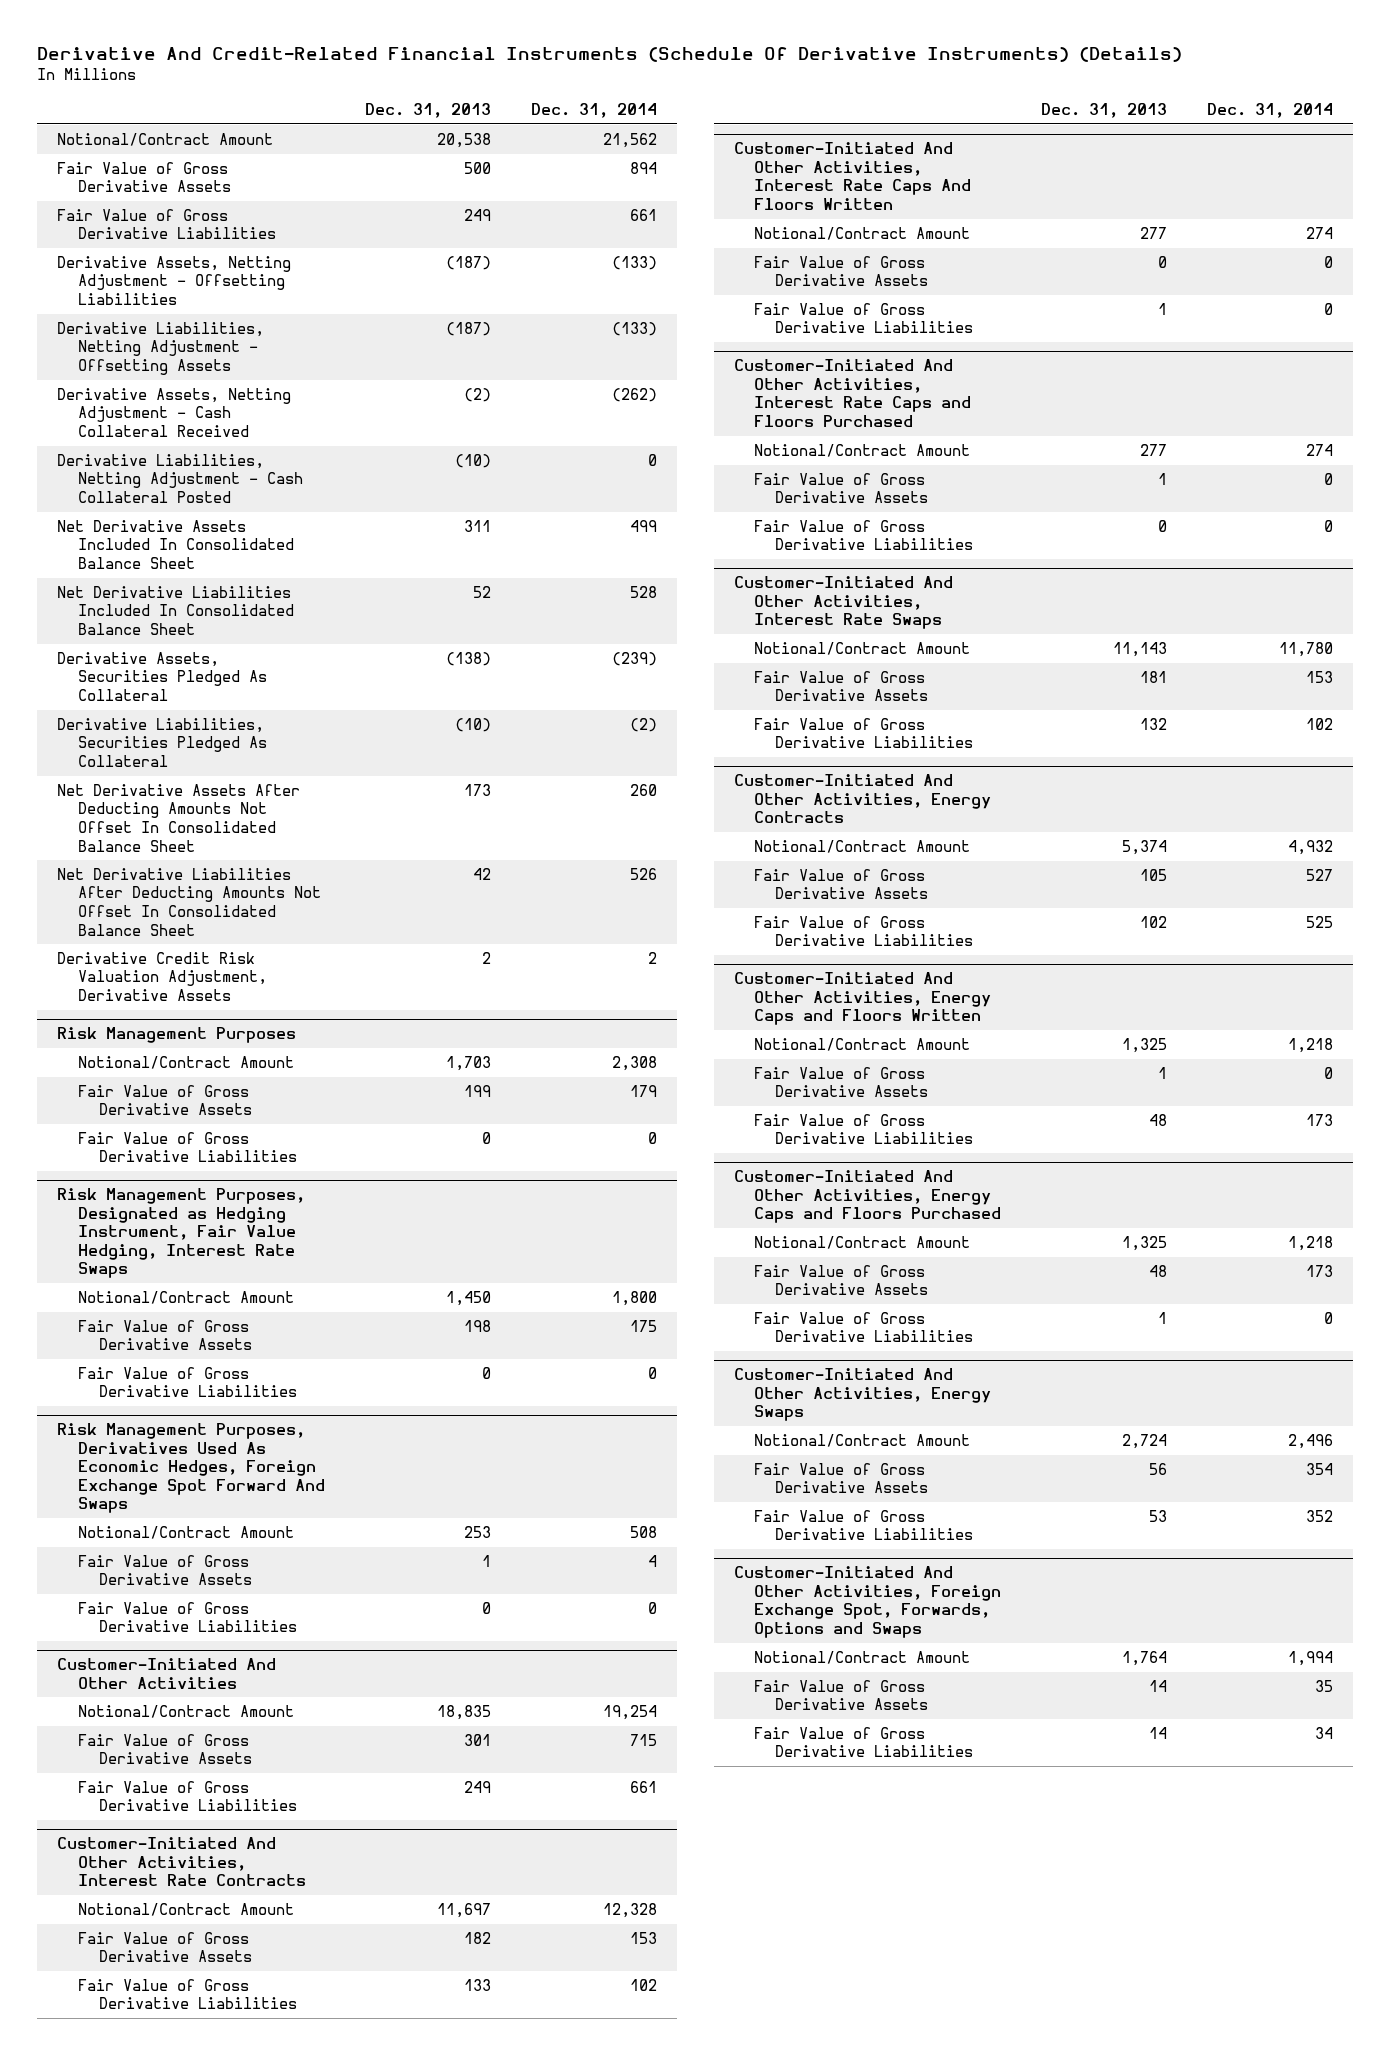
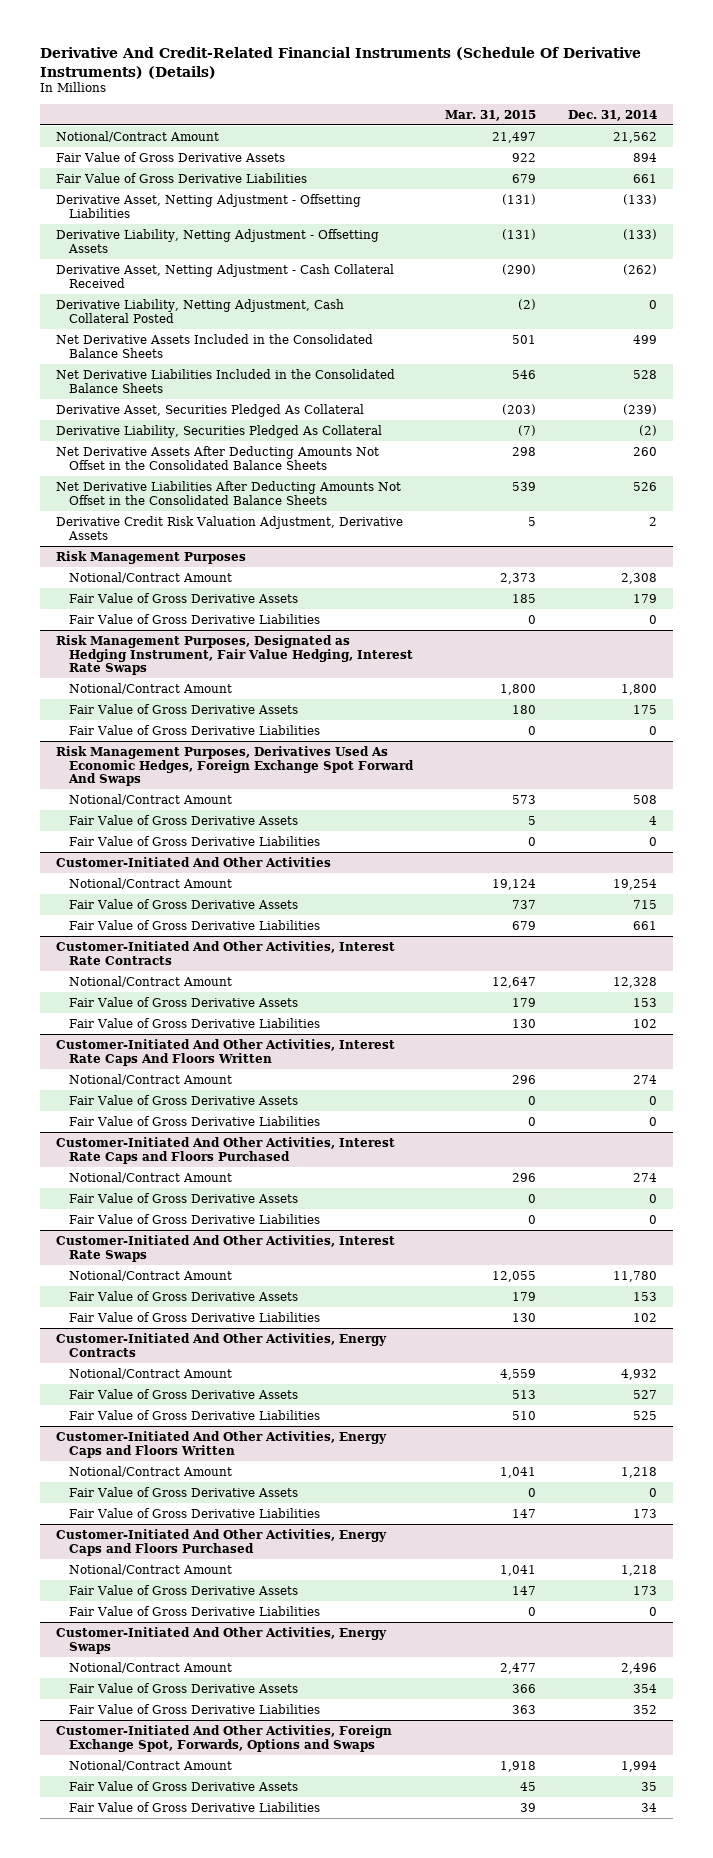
- | Dec. 31, 2013 | Dec. 31, 2014
+ | Mar. 31, 2015 | Dec. 31, 2014
- Derivative Assets, Netting Adjustment - Offsetting Liabilities | (187) | (133)
- Derivative Liabilities, Netting Adjustment - Offsetting Assets | (187) | (133)
- Derivative Assets, Netting Adjustment - Cash Collateral Received | (2) | (262)
- Derivative Liabilities, Netting Adjustment - Cash Collateral Posted | (10) | 0
- Net Derivative Assets Included In Consolidated Balance Sheet | 311 | 499
- Net Derivative Liabilities Included In Consolidated Balance Sheet | 52 | 528
- Derivative Assets, Securities Pledged As Collateral | (138) | (239)
- Derivative Liabilities, Securities Pledged As Collateral | (10) | (2)
- Net Derivative Assets After Deducting Amounts Not Offset In Consolidated Balance Sheet | 173 | 260
- Net Derivative Liabilities After Deducting Amounts Not Offset In Consolidated Balance Sheet | 42 | 526
+ Derivative Asset, Netting Adjustment - Offsetting Liabilities | (131) | (133)
+ Derivative Liability, Netting Adjustment - Offsetting Assets | (131) | (133)
+ Derivative Asset, Netting Adjustment - Cash Collateral Received | (290) | (262)
+ Derivative Liability, Netting Adjustment, Cash Collateral Posted | (2) | 0
+ Net Derivative Assets Included in the Consolidated Balance Sheets | 501 | 499
+ Net Derivative Liabilities Included in the Consolidated Balance Sheets | 546 | 528
+ Derivative Asset, Securities Pledged As Collateral | (203) | (239)
+ Derivative Liability, Securities Pledged As Collateral | (7) | (2)
+ Net Derivative Assets After Deducting Amounts Not Offset in the Consolidated Balance Sheets | 298 | 260
+ Net Derivative Liabilities After Deducting Amounts Not Offset in the Consolidated Balance Sheets | 539 | 526

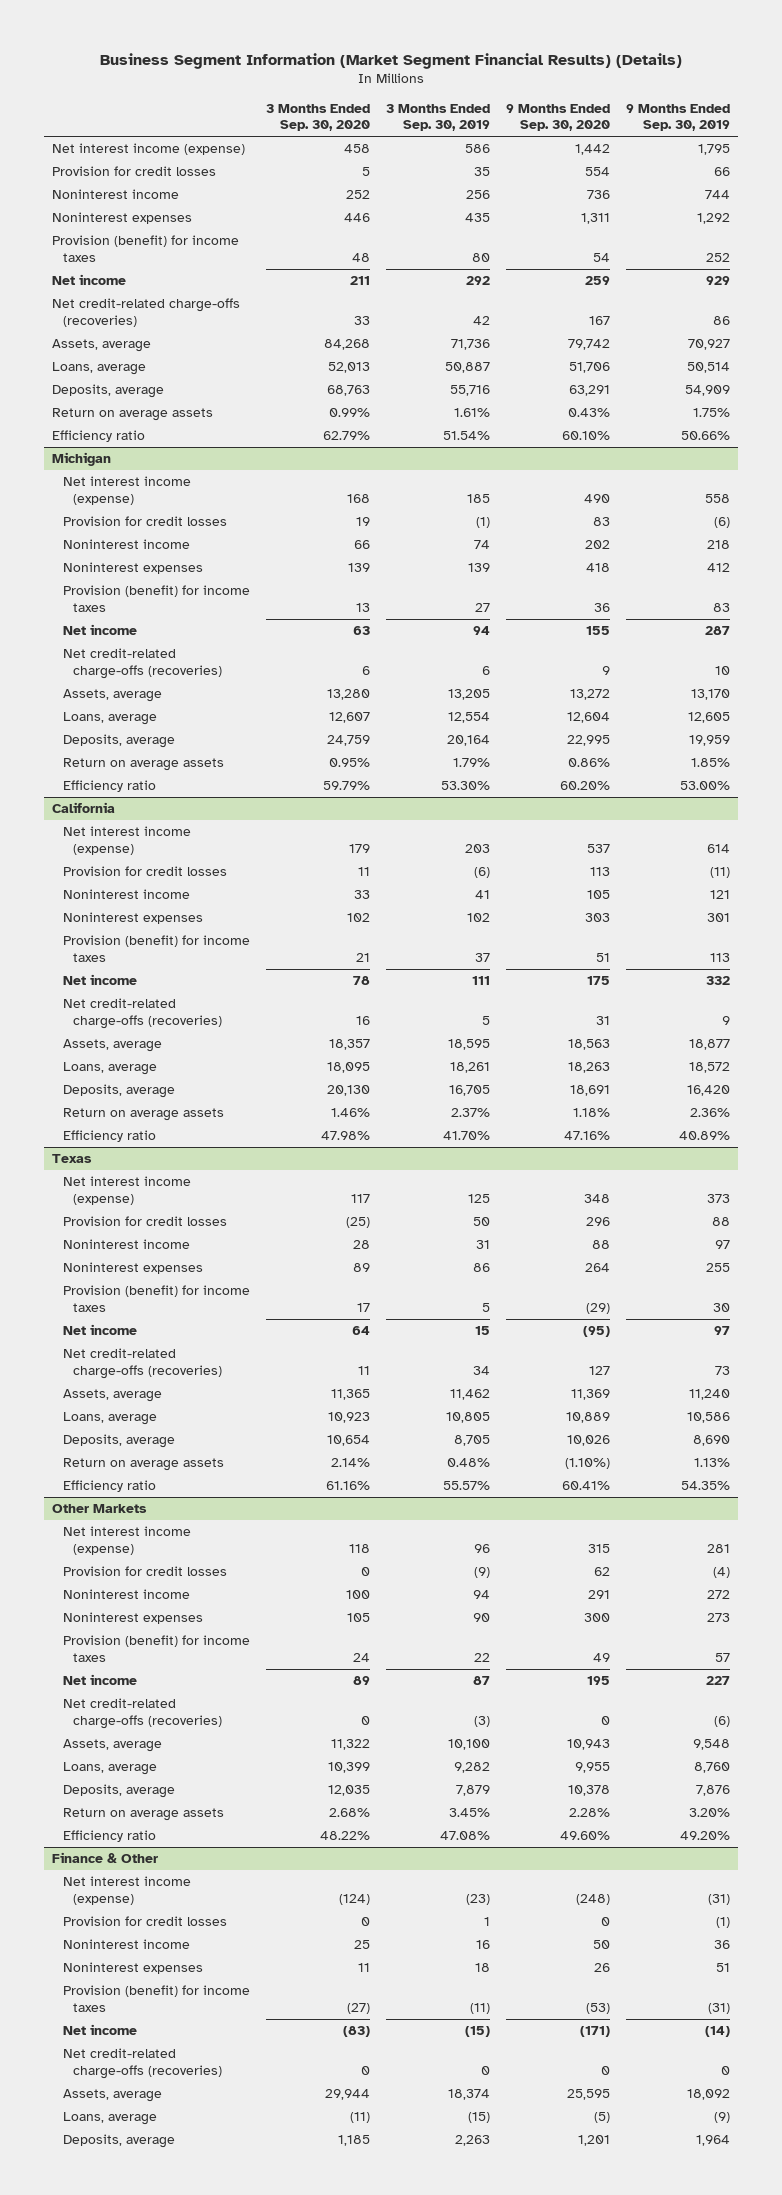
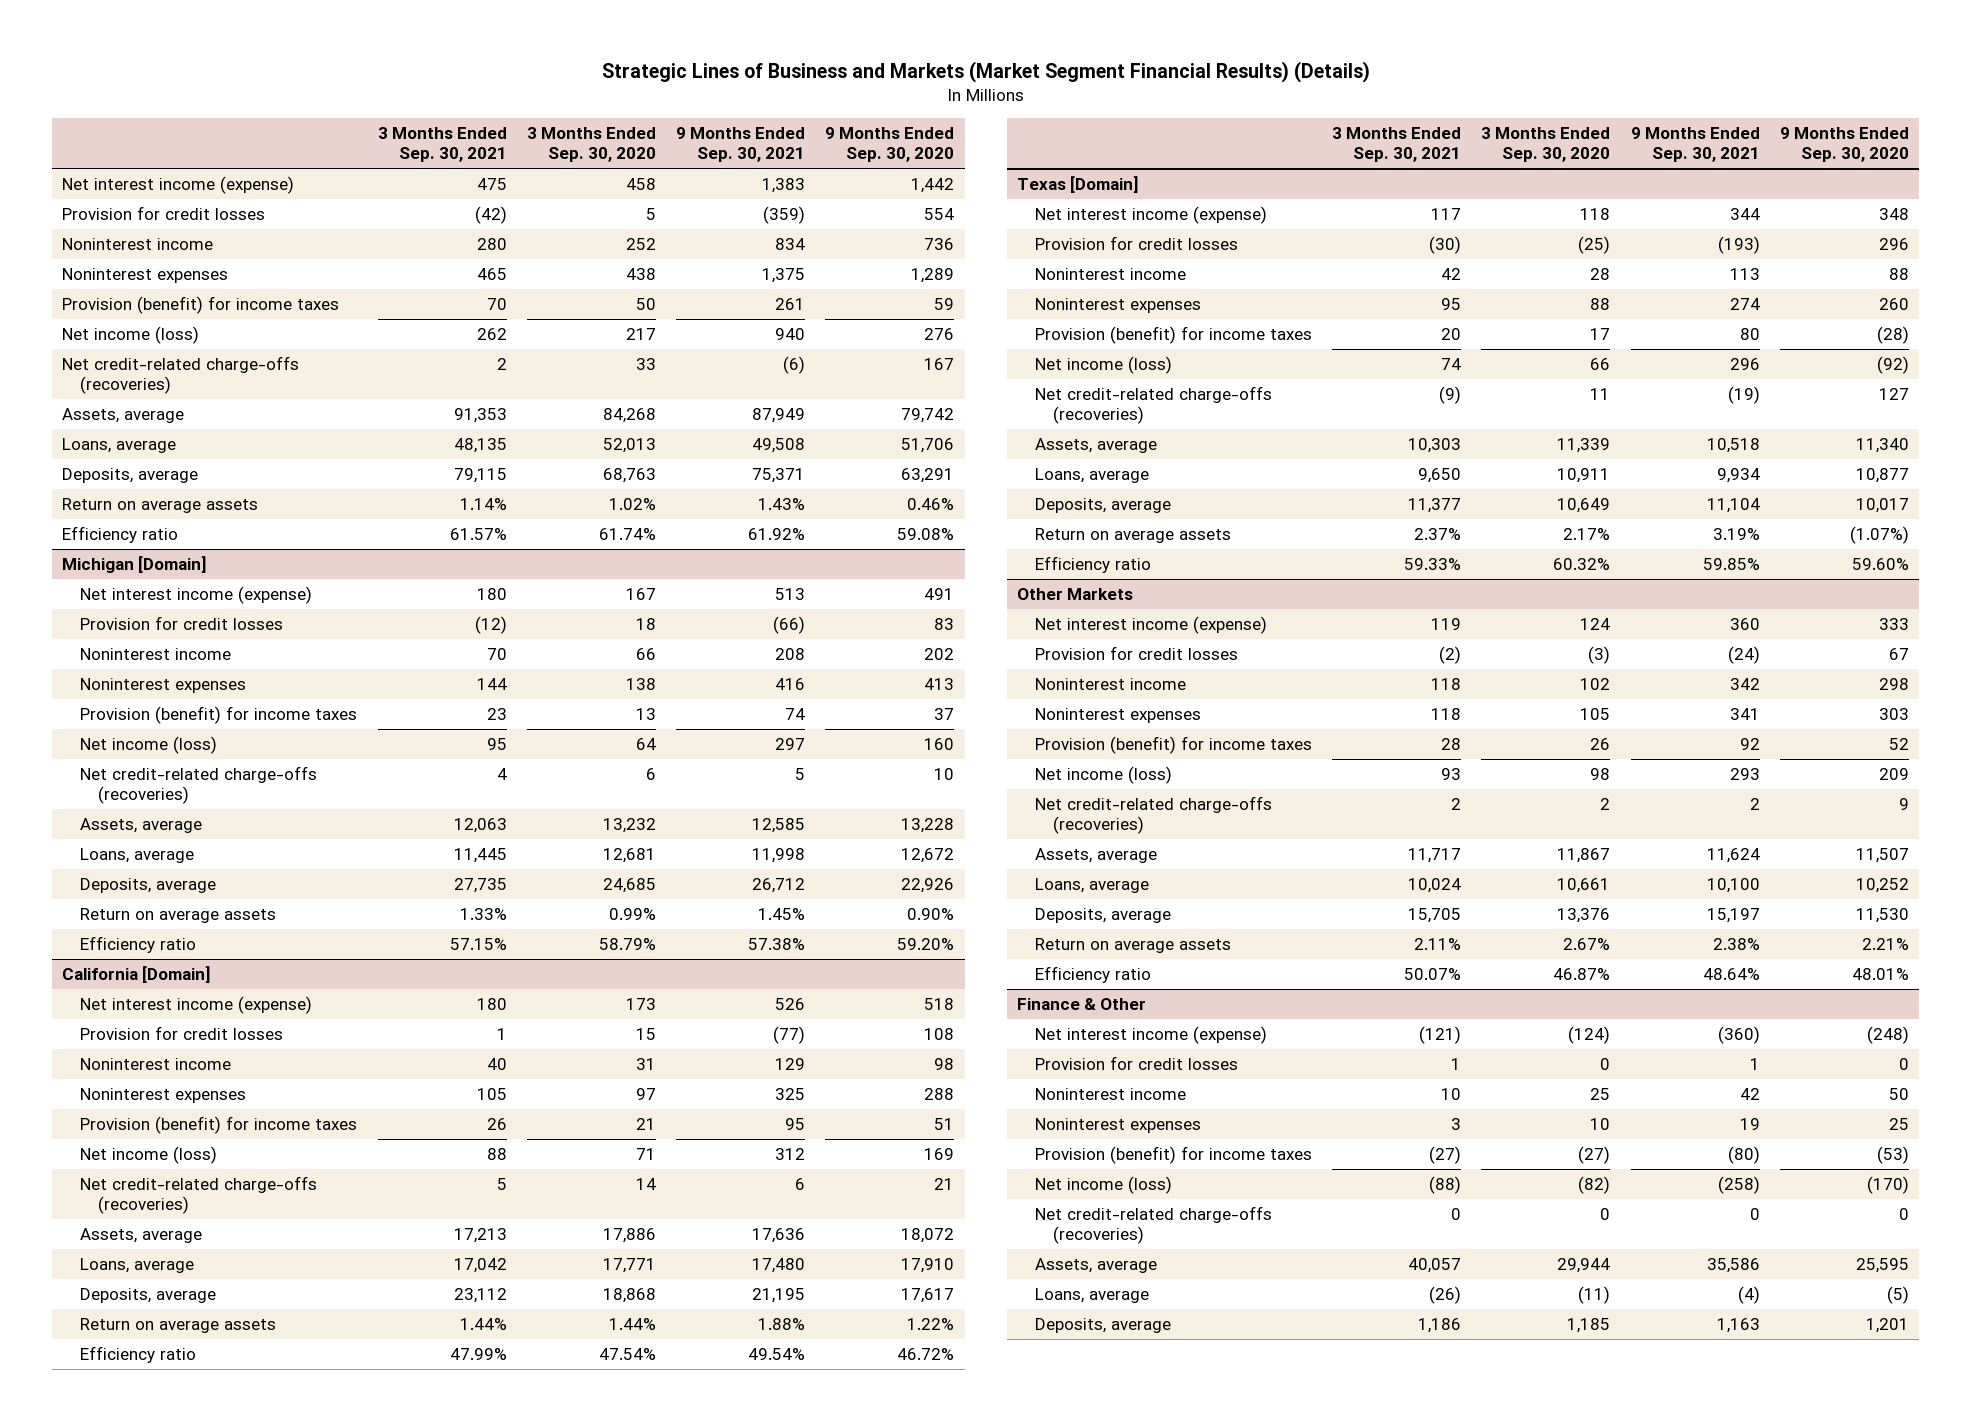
- Business Segment Information (Market Segment Financial Results) (Details)
+ Strategic Lines of Business and Markets (Market Segment Financial Results) (Details)
- | 3 Months Ended Sep. 30, 2020 | 3 Months Ended Sep. 30, 2019 | 9 Months Ended Sep. 30, 2020 | 9 Months Ended Sep. 30, 2019
+ | 3 Months Ended Sep. 30, 2021 | 3 Months Ended Sep. 30, 2020 | 9 Months Ended Sep. 30, 2021 | 9 Months Ended Sep. 30, 2020
- Noninterest expenses | 446 | 435 | 1,311 | 1,292
- Provision (benefit) for income taxes | 48 | 80 | 54 | 252
- Net income | 211 | 292 | 259 | 929
+ Noninterest expenses | 465 | 438 | 1,375 | 1,289
+ Provision (benefit) for income taxes | 70 | 50 | 261 | 59
+ Net income (loss) | 262 | 217 | 940 | 276
- Return on average assets | 0.99% | 1.61% | 0.43% | 1.75%
- Efficiency ratio | 62.79% | 51.54% | 60.10% | 50.66%
- Michigan
- Net interest income (expense) | 168 | 185 | 490 | 558
- Provision for credit losses | 19 | (1) | 83 | (6)
+ Return on average assets | 1.14% | 1.02% | 1.43% | 0.46%
+ Efficiency ratio | 61.57% | 61.74% | 61.92% | 59.08%
+ Michigan [Domain]
+ Net interest income (expense) | 180 | 167 | 513 | 491
+ Provision for credit losses | (12) | 18 | (66) | 83
- Noninterest expenses | 139 | 139 | 418 | 412
- Provision (benefit) for income taxes | 13 | 27 | 36 | 83
- Net income | 63 | 94 | 155 | 287
- Net credit-related charge-offs (recoveries) | 6 | 6 | 9 | 10
- Assets, average | 13,280 | 13,205 | 13,272 | 13,170
- Loans, average | 12,607 | 12,554 | 12,604 | 12,605
- Deposits, average | 24,759 | 20,164 | 22,995 | 19,959
- Return on average assets | 0.95% | 1.79% | 0.86% | 1.85%
- Efficiency ratio | 59.79% | 53.30% | 60.20% | 53.00%
- California
- Net interest income (expense) | 179 | 203 | 537 | 614
- Provision for credit losses | 11 | (6) | 113 | (11)
- Noninterest income | 33 | 41 | 105 | 121
- Noninterest expenses | 102 | 102 | 303 | 301
+ Noninterest expenses | 144 | 138 | 416 | 413
+ Provision (benefit) for income taxes | 23 | 13 | 74 | 37
+ Net income (loss) | 95 | 64 | 297 | 160
+ Net credit-related charge-offs (recoveries) | 4 | 6 | 5 | 10
+ Assets, average | 12,063 | 13,232 | 12,585 | 13,228
+ Loans, average | 11,445 | 12,681 | 11,998 | 12,672
+ Deposits, average | 27,735 | 24,685 | 26,712 | 22,926
+ Return on average assets | 1.33% | 0.99% | 1.45% | 0.90%
+ Efficiency ratio | 57.15% | 58.79% | 57.38% | 59.20%
+ California [Domain]
+ Net interest income (expense) | 180 | 173 | 526 | 518
+ Provision for credit losses | 1 | 15 | (77) | 108
+ Noninterest income | 40 | 31 | 129 | 98
+ Noninterest expenses | 105 | 97 | 325 | 288
- Net income | 78 | 111 | 175 | 332
- Net credit-related charge-offs (recoveries) | 16 | 5 | 31 | 9
- Assets, average | 18,357 | 18,595 | 18,563 | 18,877
- Loans, average | 18,095 | 18,261 | 18,263 | 18,572
- Deposits, average | 20,130 | 16,705 | 18,691 | 16,420
- Return on average assets | 1.46% | 2.37% | 1.18% | 2.36%
- Efficiency ratio | 47.98% | 41.70% | 47.16% | 40.89%
- Texas
- Net interest income (expense) | 117 | 125 | 348 | 373
+ Net income (loss) | 88 | 71 | 312 | 169
+ Net credit-related charge-offs (recoveries) | 5 | 14 | 6 | 21
+ Assets, average | 17,213 | 17,886 | 17,636 | 18,072
+ Loans, average | 17,042 | 17,771 | 17,480 | 17,910
+ Deposits, average | 23,112 | 18,868 | 21,195 | 17,617
+ Return on average assets | 1.44% | 1.44% | 1.88% | 1.22%
+ Efficiency ratio | 47.99% | 47.54% | 49.54% | 46.72%
+ Texas [Domain]
+ Net interest income (expense) | 117 | 118 | 344 | 348
- Noninterest expenses | 89 | 86 | 264 | 255
- Provision (benefit) for income taxes | 17 | 5 | (29) | 30
- Net income | 64 | 15 | (95) | 97
+ Noninterest expenses | 95 | 88 | 274 | 260
+ Provision (benefit) for income taxes | 20 | 17 | 80 | (28)
+ Net income (loss) | 74 | 66 | 296 | (92)
- Assets, average | 11,365 | 11,462 | 11,369 | 11,240
- Loans, average | 10,923 | 10,805 | 10,889 | 10,586
- Deposits, average | 10,654 | 8,705 | 10,026 | 8,690
- Return on average assets | 2.14% | 0.48% | (1.10%) | 1.13%
- Efficiency ratio | 61.16% | 55.57% | 60.41% | 54.35%
+ Assets, average | 10,303 | 11,339 | 10,518 | 11,340
+ Loans, average | 9,650 | 10,911 | 9,934 | 10,877
+ Deposits, average | 11,377 | 10,649 | 11,104 | 10,017
+ Return on average assets | 2.37% | 2.17% | 3.19% | (1.07%)
+ Efficiency ratio | 59.33% | 60.32% | 59.85% | 59.60%
@ Other Markets
- Net interest income (expense) | 118 | 96 | 315 | 281
- Provision for credit losses | 0 | (9) | 62 | (4)
- Noninterest income | 100 | 94 | 291 | 272
- Noninterest expenses | 105 | 90 | 300 | 273
- Provision (benefit) for income taxes | 24 | 22 | 49 | 57
- Net income | 89 | 87 | 195 | 227
- Net credit-related charge-offs (recoveries) | 0 | (3) | 0 | (6)
- Assets, average | 11,322 | 10,100 | 10,943 | 9,548
- Loans, average | 10,399 | 9,282 | 9,955 | 8,760
- Deposits, average | 12,035 | 7,879 | 10,378 | 7,876
- Return on average assets | 2.68% | 3.45% | 2.28% | 3.20%
- Efficiency ratio | 48.22% | 47.08% | 49.60% | 49.20%
+ Net interest income (expense) | 119 | 124 | 360 | 333
+ Provision for credit losses | (2) | (3) | (24) | 67
+ Noninterest income | 118 | 102 | 342 | 298
+ Noninterest expenses | 118 | 105 | 341 | 303
+ Provision (benefit) for income taxes | 28 | 26 | 92 | 52
+ Net income (loss) | 93 | 98 | 293 | 209
+ Net credit-related charge-offs (recoveries) | 2 | 2 | 2 | 9
+ Assets, average | 11,717 | 11,867 | 11,624 | 11,507
+ Loans, average | 10,024 | 10,661 | 10,100 | 10,252
+ Deposits, average | 15,705 | 13,376 | 15,197 | 11,530
+ Return on average assets | 2.11% | 2.67% | 2.38% | 2.21%
+ Efficiency ratio | 50.07% | 46.87% | 48.64% | 48.01%
@ Finance & Other
- Noninterest expenses | 11 | 18 | 26 | 51
+ Noninterest expenses | 3 | 10 | 19 | 25
- Net income | (83) | (15) | (171) | (14)
+ Net income (loss) | (88) | (82) | (258) | (170)

